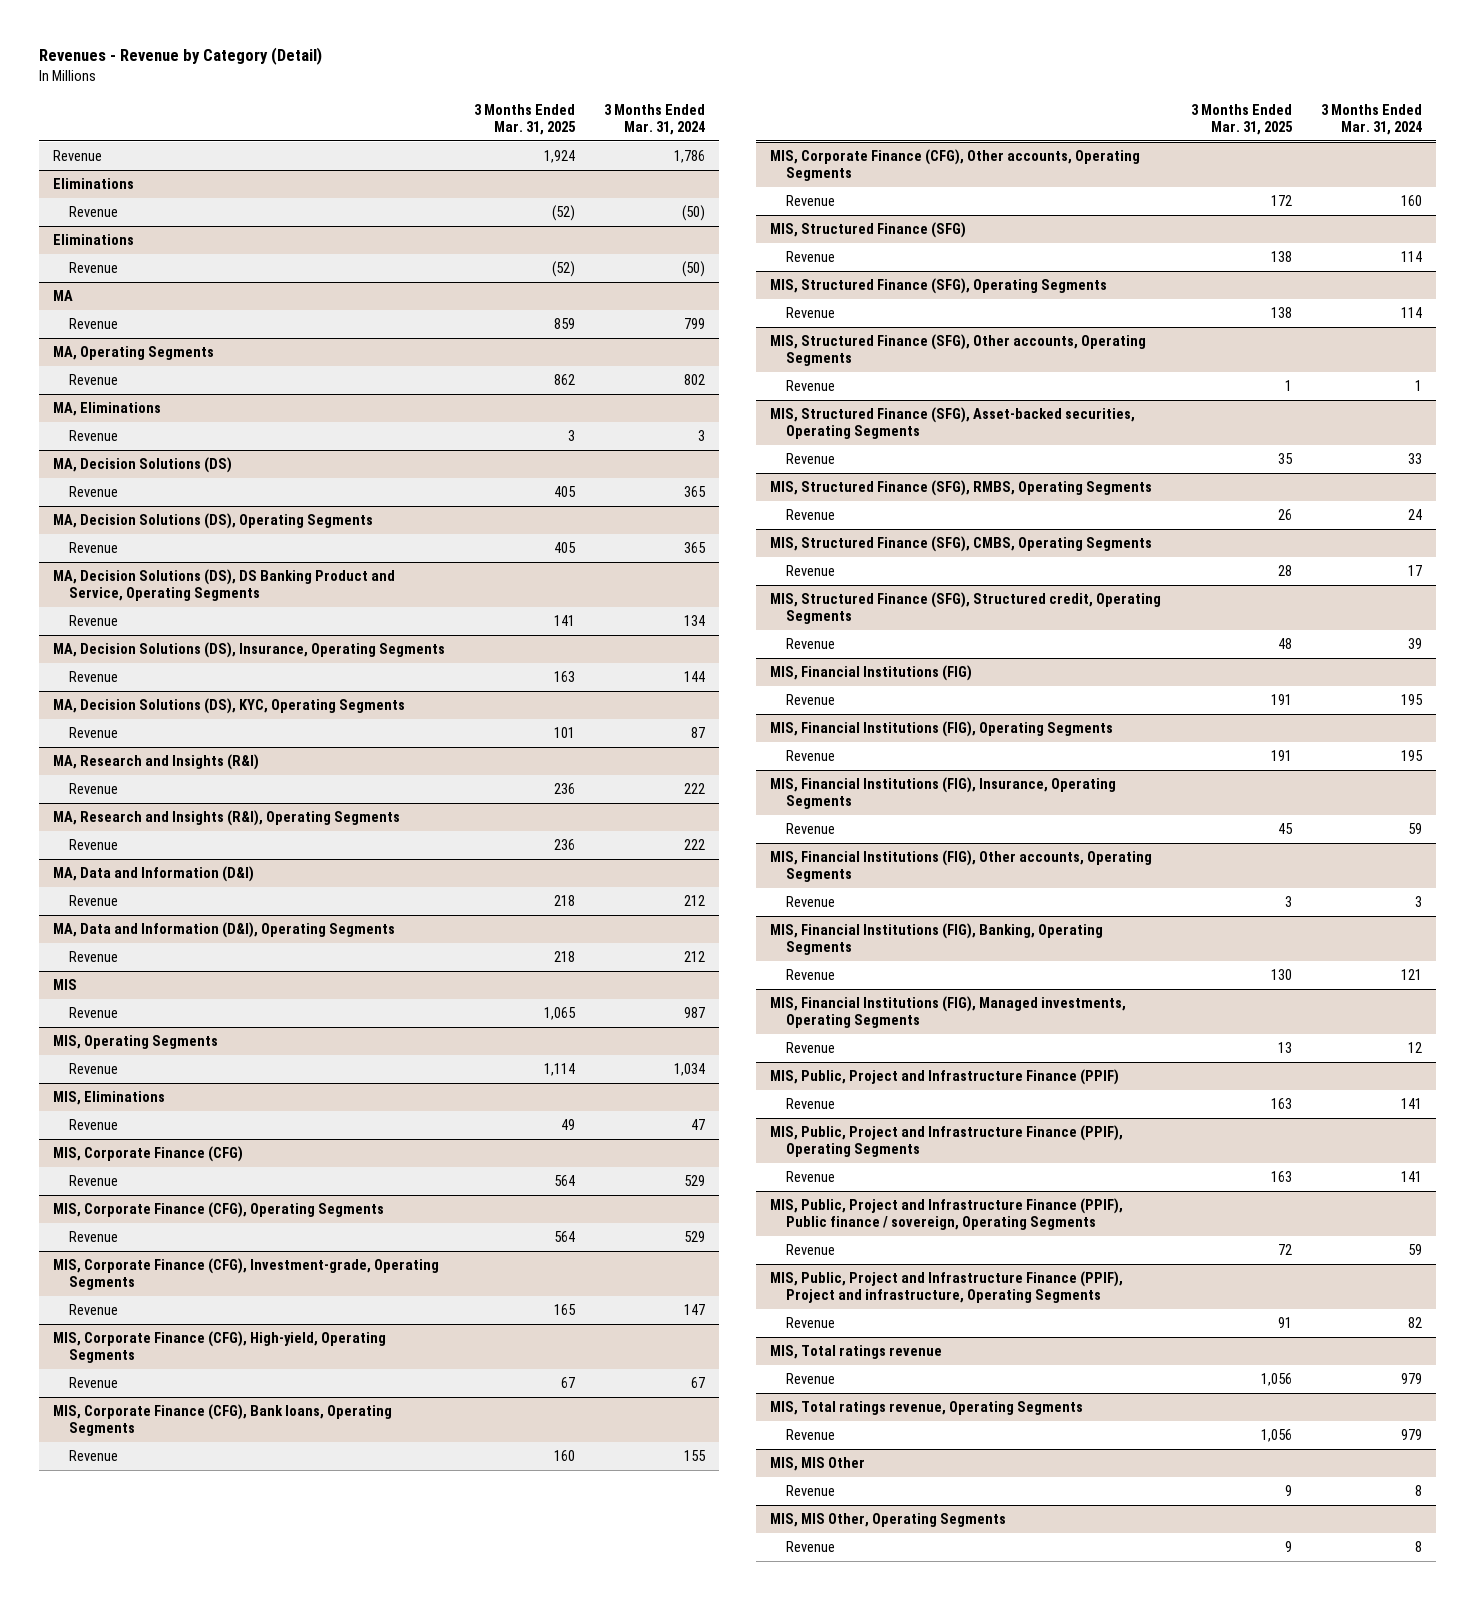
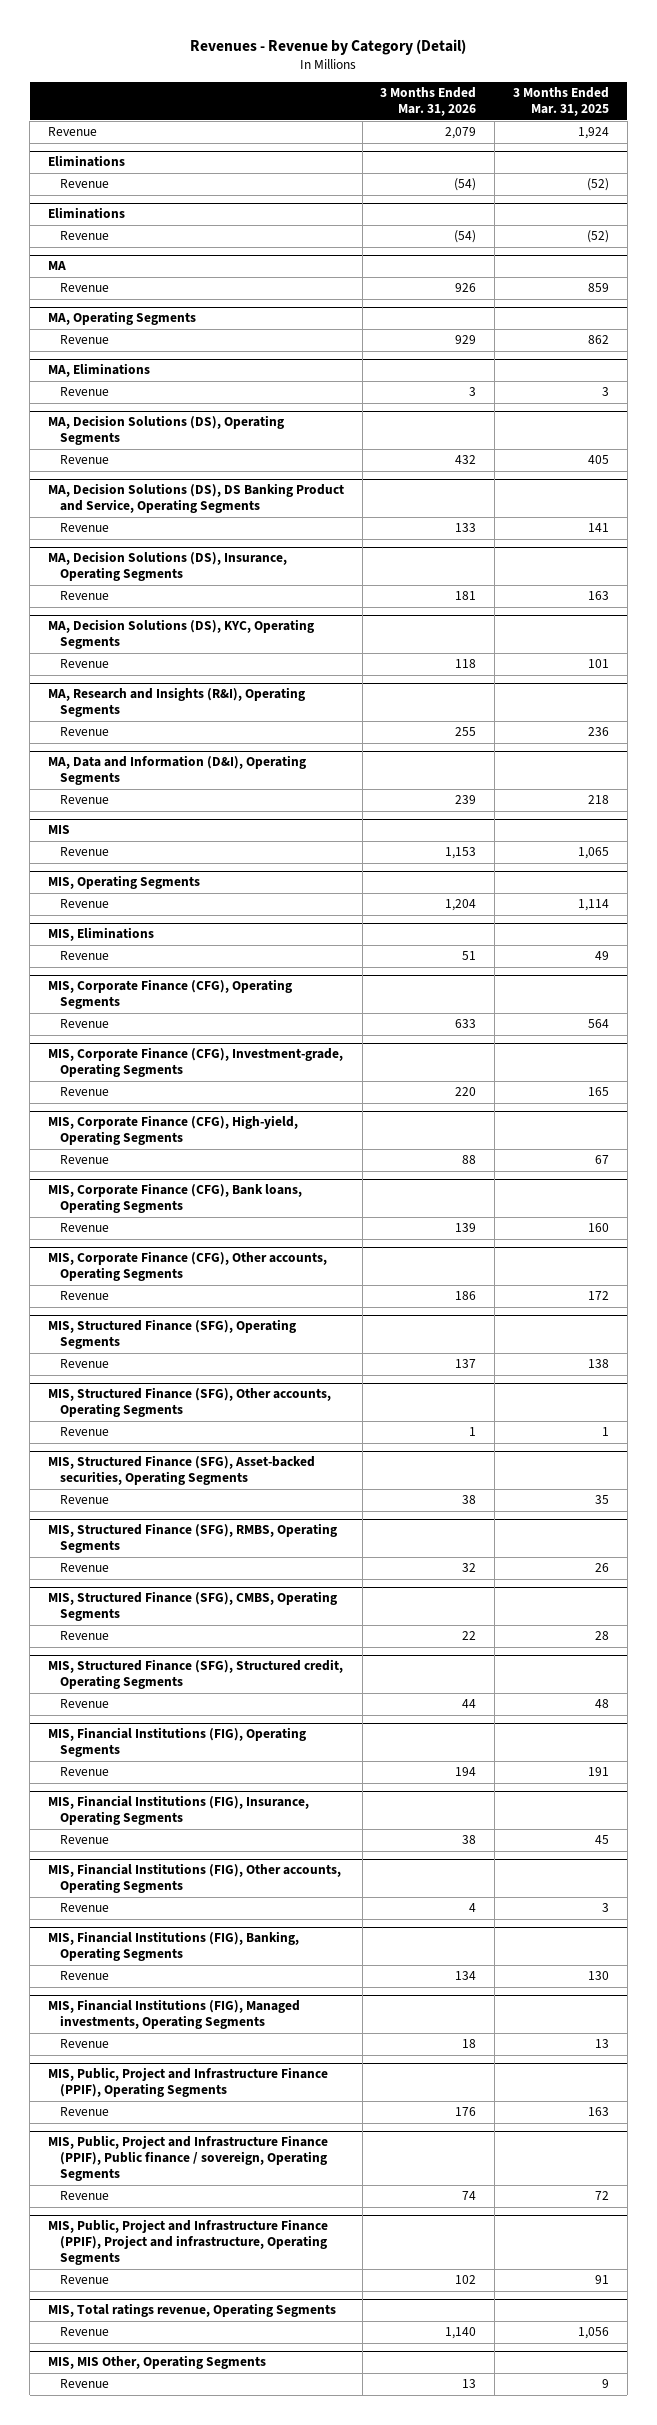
- | 3 Months Ended Mar. 31, 2025 | 3 Months Ended Mar. 31, 2024
+ | 3 Months Ended Mar. 31, 2026 | 3 Months Ended Mar. 31, 2025
- MA, Decision Solutions (DS)
- Revenue | 405 | 365
- MA, Research and Insights (R&I)
- Revenue | 236 | 222
- MA, Data and Information (D&I)
- Revenue | 218 | 212
- MIS, Corporate Finance (CFG)
- Revenue | 564 | 529
- MIS, Structured Finance (SFG)
- Revenue | 138 | 114
- MIS, Financial Institutions (FIG)
- Revenue | 191 | 195
- MIS, Public, Project and Infrastructure Finance (PPIF)
- Revenue | 163 | 141
- MIS, Total ratings revenue
- Revenue | 1,056 | 979
- MIS, MIS Other
- Revenue | 9 | 8

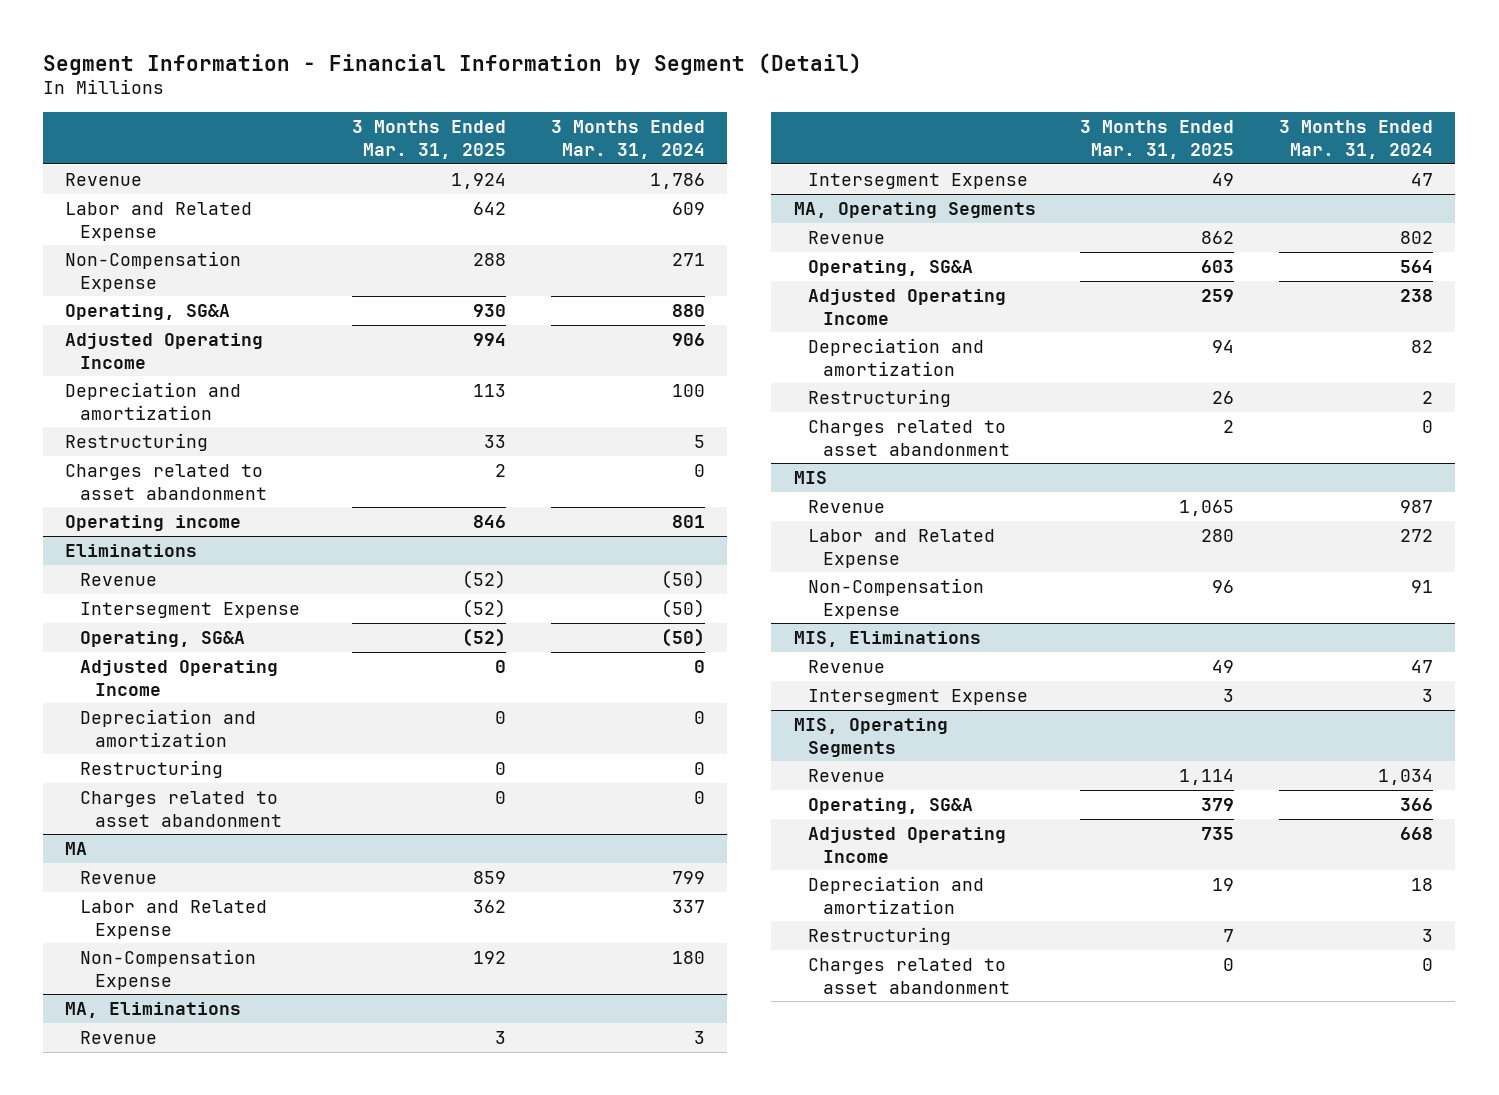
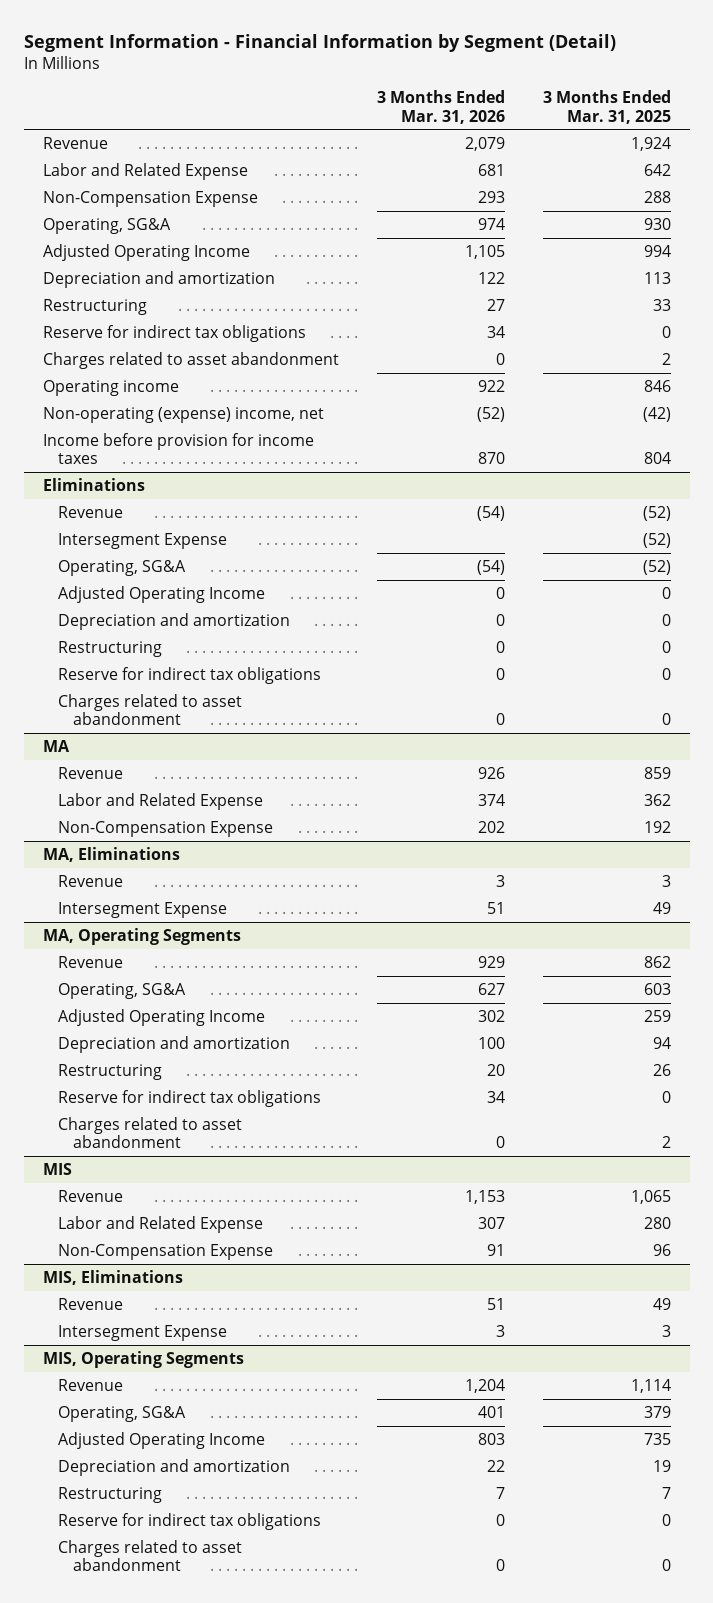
- | 3 Months Ended Mar. 31, 2025 | 3 Months Ended Mar. 31, 2024
+ | 3 Months Ended Mar. 31, 2026 | 3 Months Ended Mar. 31, 2025
+ Reserve for indirect tax obligations | 34 | 0
+ Non-operating (expense) income, net | (52) | (42)
+ Income before provision for income taxes | 870 | 804
@ Eliminations
+ Reserve for indirect tax obligations | 0 | 0
@ MA, Operating Segments
+ Reserve for indirect tax obligations | 34 | 0
@ MIS, Operating Segments
+ Reserve for indirect tax obligations | 0 | 0

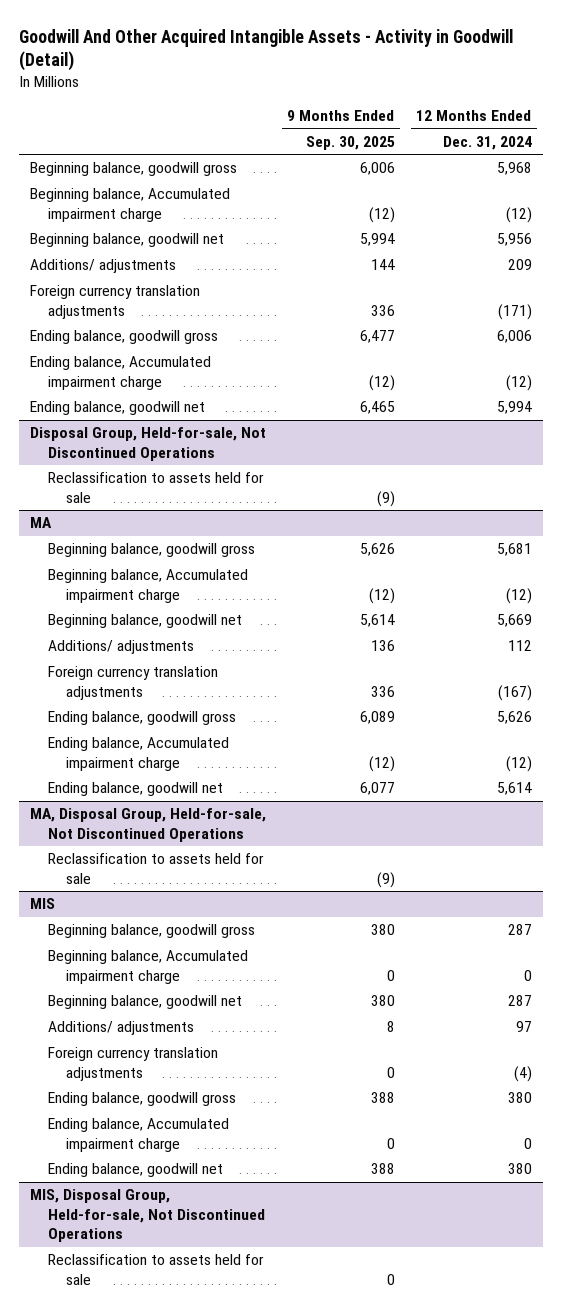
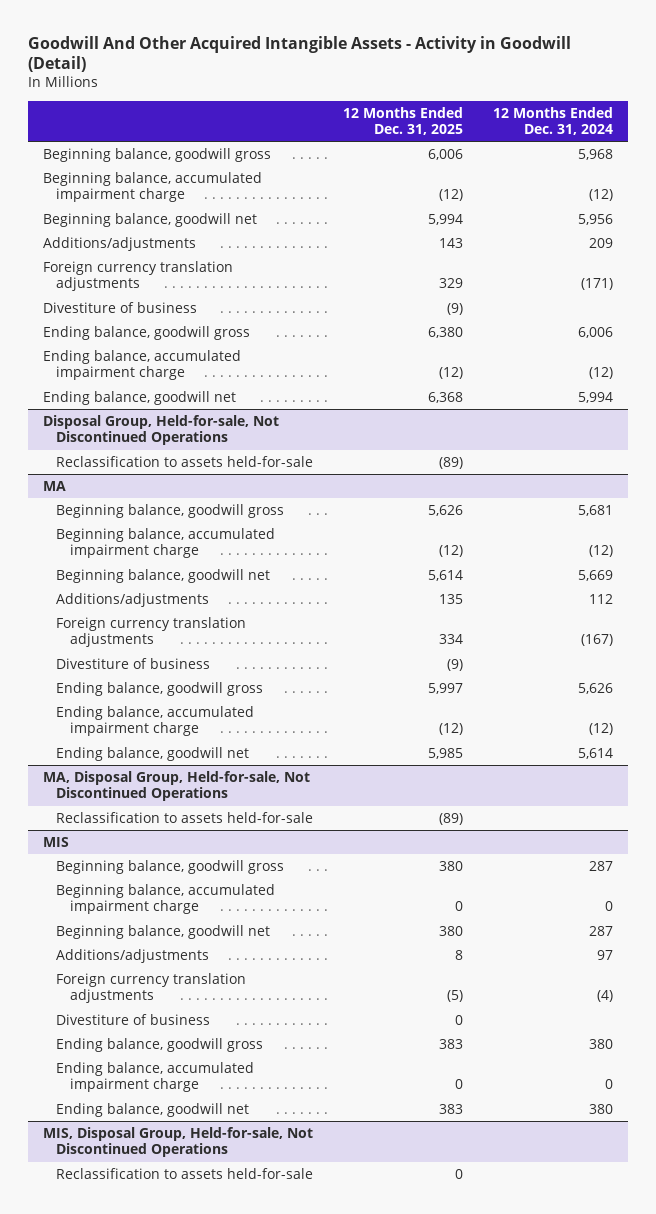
- | 9 Months Ended Sep. 30, 2025 | 12 Months Ended Dec. 31, 2024
+ | 12 Months Ended Dec. 31, 2025 | 12 Months Ended Dec. 31, 2024
- Beginning balance, Accumulated impairment charge | (12) | (12)
+ Beginning balance, accumulated impairment charge | (12) | (12)
- Additions/ adjustments | 144 | 209
+ Additions/adjustments | 143 | 209
+ Divestiture of business | (9) |
- Ending balance, Accumulated impairment charge | (12) | (12)
+ Ending balance, accumulated impairment charge | (12) | (12)
@ Disposal Group, Held-for-sale, Not Discontinued Operations
- Reclassification to assets held for sale | (9) |
+ Reclassification to assets held-for-sale | (89) |
@ MA
- Beginning balance, Accumulated impairment charge | (12) | (12)
+ Beginning balance, accumulated impairment charge | (12) | (12)
- Additions/ adjustments | 136 | 112
+ Additions/adjustments | 135 | 112
+ Divestiture of business | (9) |
- Ending balance, Accumulated impairment charge | (12) | (12)
+ Ending balance, accumulated impairment charge | (12) | (12)
@ MA, Disposal Group, Held-for-sale, Not Discontinued Operations
- Reclassification to assets held for sale | (9) |
+ Reclassification to assets held-for-sale | (89) |
@ MIS
- Beginning balance, Accumulated impairment charge | 0 | 0
+ Beginning balance, accumulated impairment charge | 0 | 0
- Additions/ adjustments | 8 | 97
+ Additions/adjustments | 8 | 97
+ Divestiture of business | 0 |
- Ending balance, Accumulated impairment charge | 0 | 0
+ Ending balance, accumulated impairment charge | 0 | 0
@ MIS, Disposal Group, Held-for-sale, Not Discontinued Operations
- Reclassification to assets held for sale | 0 |
+ Reclassification to assets held-for-sale | 0 |

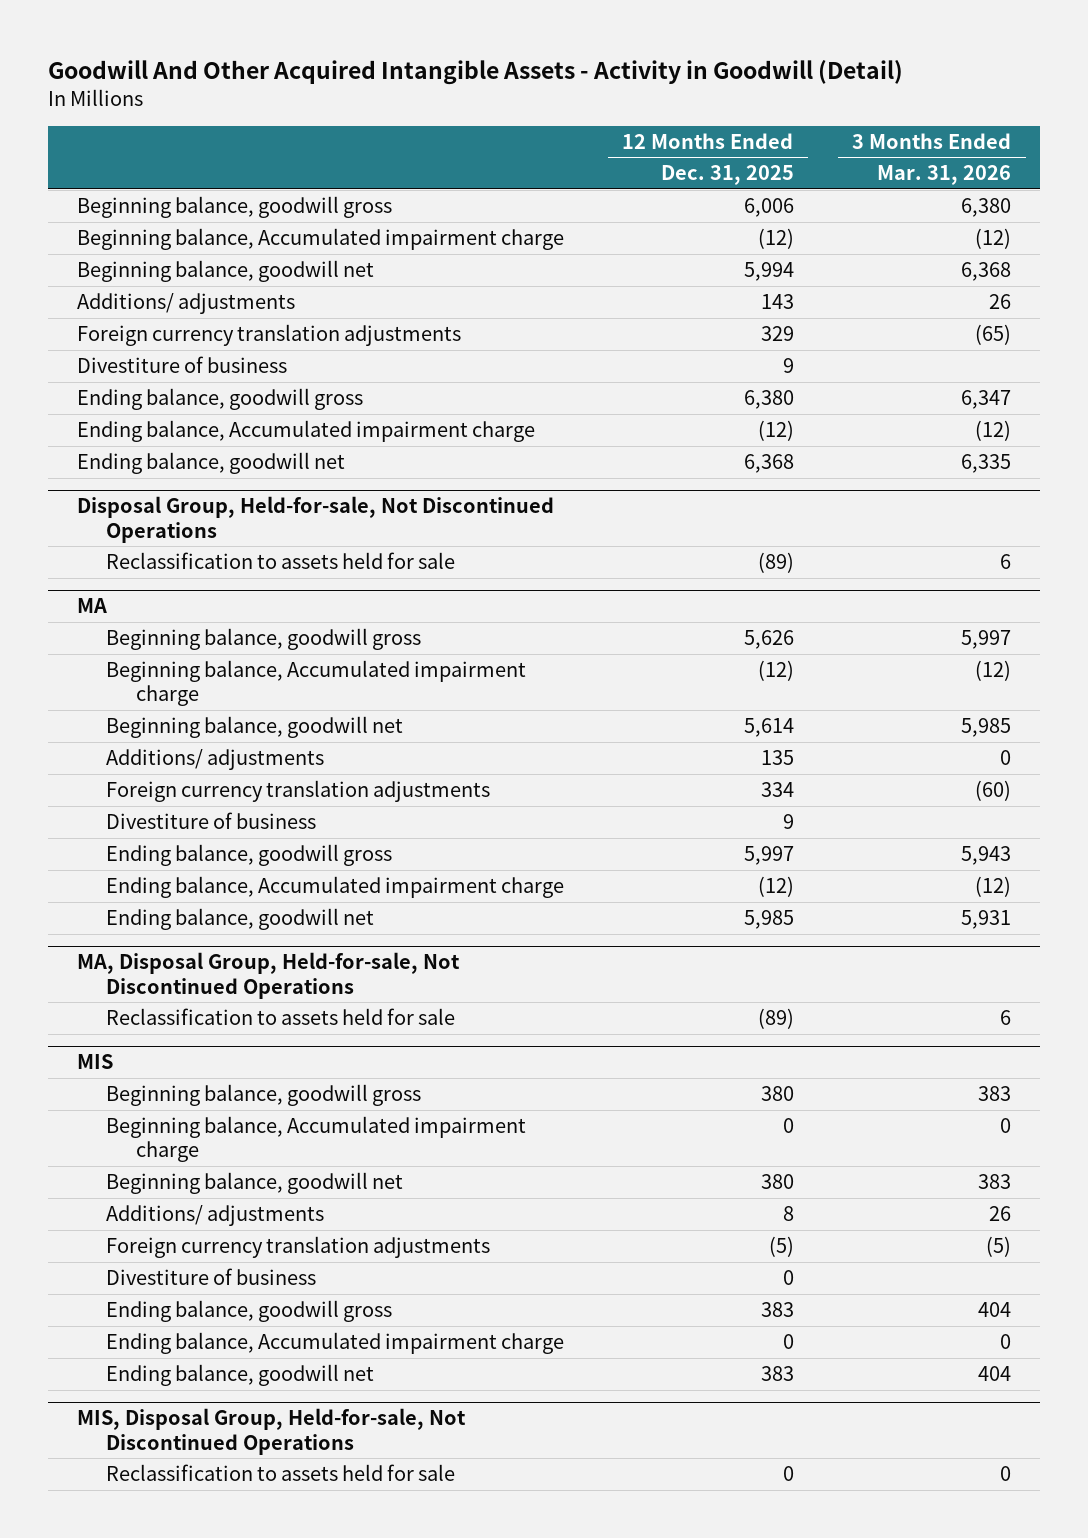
- | 12 Months Ended Dec. 31, 2025 | 12 Months Ended Dec. 31, 2024
+ | 12 Months Ended Dec. 31, 2025 | 3 Months Ended Mar. 31, 2026
- Beginning balance, accumulated impairment charge | (12) | (12)
+ Beginning balance, Accumulated impairment charge | (12) | (12)
- Additions/adjustments | 143 | 209
+ Additions/ adjustments | 143 | 26
- Divestiture of business | (9) |
+ Divestiture of business | 9 |
- Ending balance, accumulated impairment charge | (12) | (12)
+ Ending balance, Accumulated impairment charge | (12) | (12)
@ Disposal Group, Held-for-sale, Not Discontinued Operations
- Reclassification to assets held-for-sale | (89) |
+ Reclassification to assets held for sale | (89) | 6
@ MA
- Beginning balance, accumulated impairment charge | (12) | (12)
+ Beginning balance, Accumulated impairment charge | (12) | (12)
- Additions/adjustments | 135 | 112
+ Additions/ adjustments | 135 | 0
- Divestiture of business | (9) |
+ Divestiture of business | 9 |
- Ending balance, accumulated impairment charge | (12) | (12)
+ Ending balance, Accumulated impairment charge | (12) | (12)
@ MA, Disposal Group, Held-for-sale, Not Discontinued Operations
- Reclassification to assets held-for-sale | (89) |
+ Reclassification to assets held for sale | (89) | 6
@ MIS
- Beginning balance, accumulated impairment charge | 0 | 0
+ Beginning balance, Accumulated impairment charge | 0 | 0
- Additions/adjustments | 8 | 97
+ Additions/ adjustments | 8 | 26
- Ending balance, accumulated impairment charge | 0 | 0
+ Ending balance, Accumulated impairment charge | 0 | 0
@ MIS, Disposal Group, Held-for-sale, Not Discontinued Operations
- Reclassification to assets held-for-sale | 0 |
+ Reclassification to assets held for sale | 0 | 0

